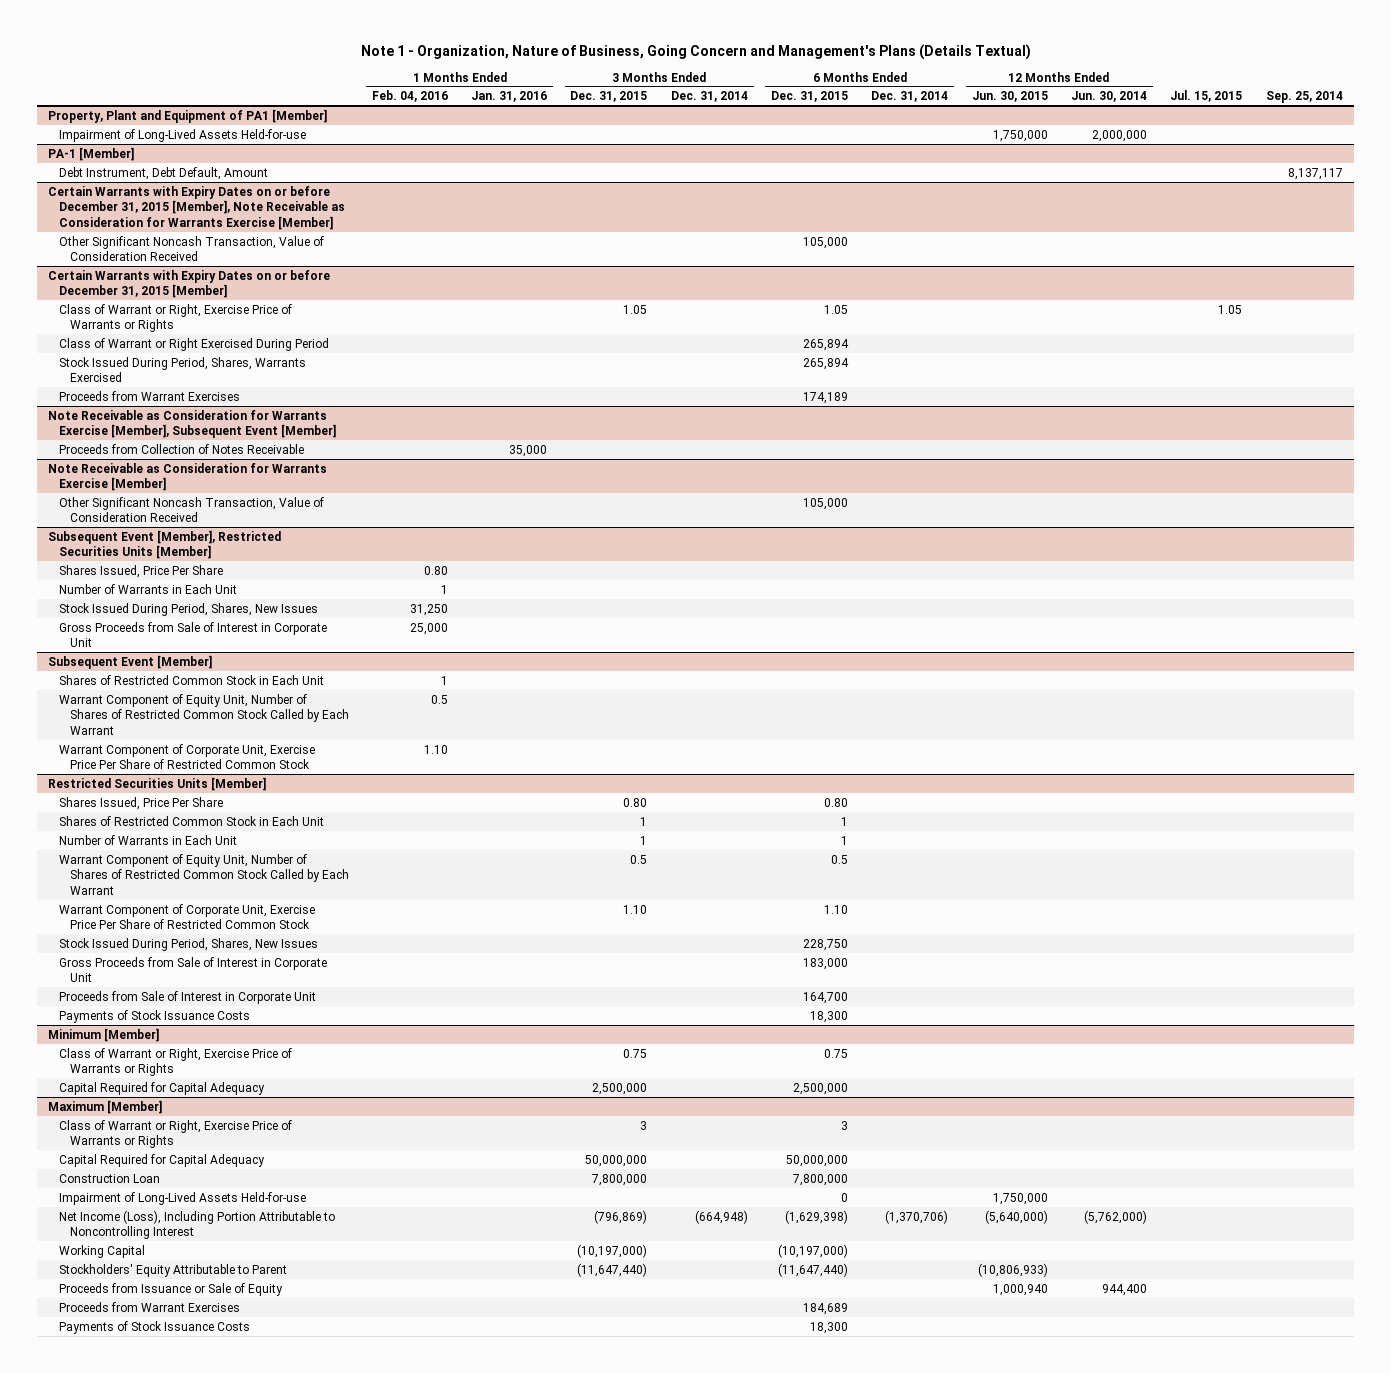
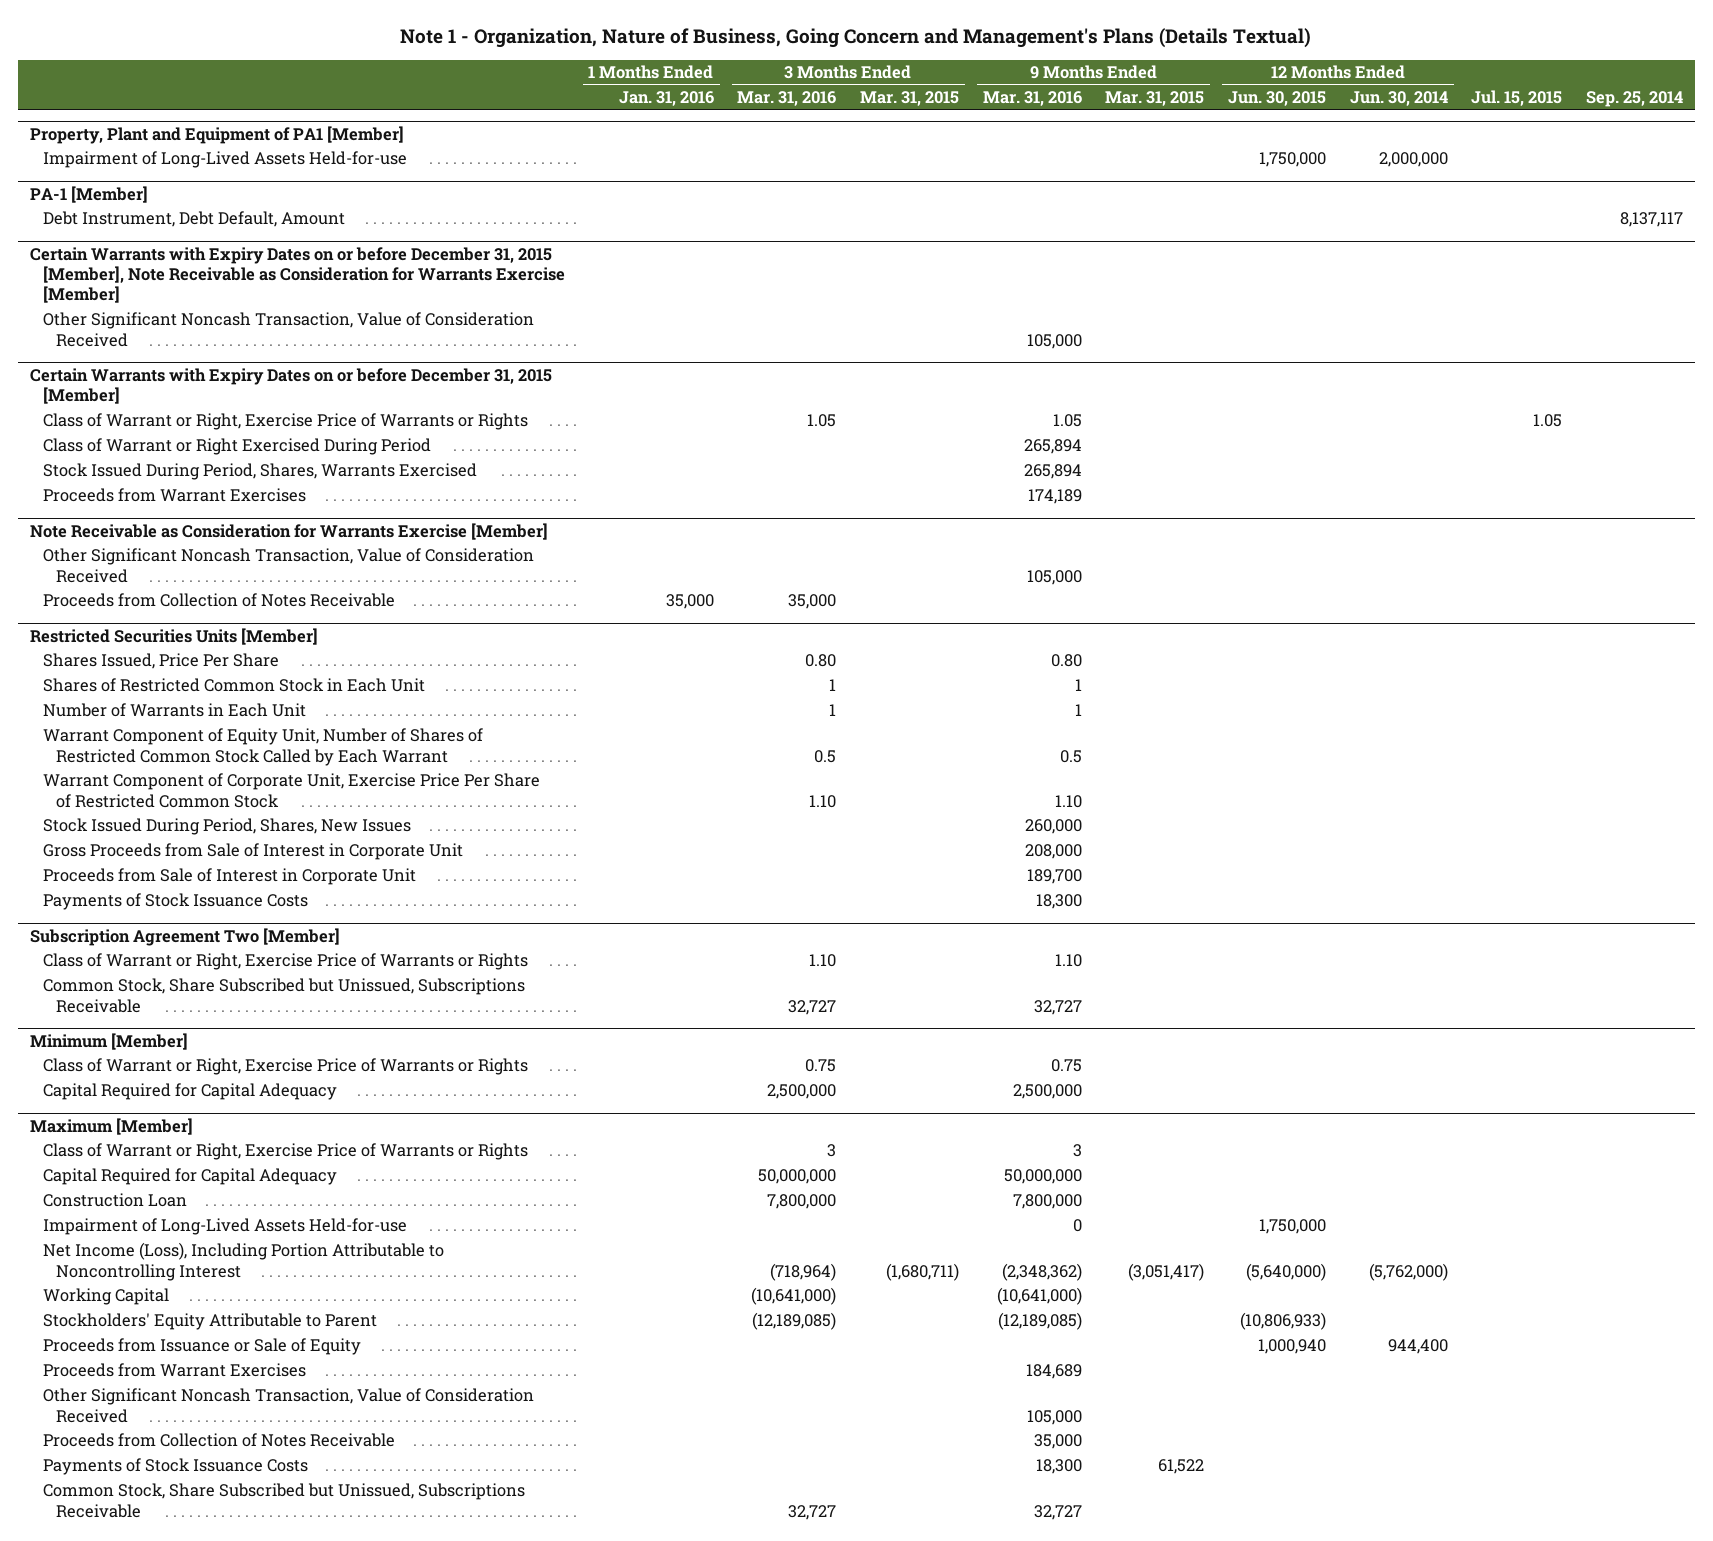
- | 1 Months Ended Feb. 04, 2016 | 1 Months Ended Jan. 31, 2016 | 3 Months Ended Dec. 31, 2015 | 3 Months Ended Dec. 31, 2014 | 6 Months Ended Dec. 31, 2015 | 6 Months Ended Dec. 31, 2014 | 12 Months Ended Jun. 30, 2015 | 12 Months Ended Jun. 30, 2014 | Jul. 15, 2015 | Sep. 25, 2014
+ | 1 Months Ended Jan. 31, 2016 | 3 Months Ended Mar. 31, 2016 | 3 Months Ended Mar. 31, 2015 | 9 Months Ended Mar. 31, 2016 | 9 Months Ended Mar. 31, 2015 | 12 Months Ended Jun. 30, 2015 | 12 Months Ended Jun. 30, 2014 | Jul. 15, 2015 | Sep. 25, 2014
- Note Receivable as Consideration for Warrants Exercise [Member], Subsequent Event [Member]
- Proceeds from Collection of Notes Receivable | | 35,000 | | | | | | | |
- Subsequent Event [Member], Restricted Securities Units [Member]
- Shares Issued, Price Per Share | 0.80 | | | | | | | | |
- Number of Warrants in Each Unit | 1 | | | | | | | | |
- Stock Issued During Period, Shares, New Issues | 31,250 | | | | | | | | |
- Gross Proceeds from Sale of Interest in Corporate Unit | 25,000 | | | | | | | | |
- Subsequent Event [Member]
- Shares of Restricted Common Stock in Each Unit | 1 | | | | | | | | |
- Warrant Component of Equity Unit, Number of Shares of Restricted Common Stock Called by Each Warrant | 0.5 | | | | | | | | |
- Warrant Component of Corporate Unit, Exercise Price Per Share of Restricted Common Stock | 1.10 | | | | | | | | |
@ Note Receivable as Consideration for Warrants Exercise [Member]
+ Proceeds from Collection of Notes Receivable | 35,000 | 35,000 | | | | | | |
+ Subscription Agreement Two [Member]
+ Class of Warrant or Right, Exercise Price of Warrants or Rights | | 1.10 | | 1.10 | | | | |
+ Common Stock, Share Subscribed but Unissued, Subscriptions Receivable | | 32,727 | | 32,727 | | | | |
@ Maximum [Member]
+ Other Significant Noncash Transaction, Value of Consideration Received | | | | 105,000 | | | | |
+ Proceeds from Collection of Notes Receivable | | | | 35,000 | | | | |
+ Common Stock, Share Subscribed but Unissued, Subscriptions Receivable | | 32,727 | | 32,727 | | | | |

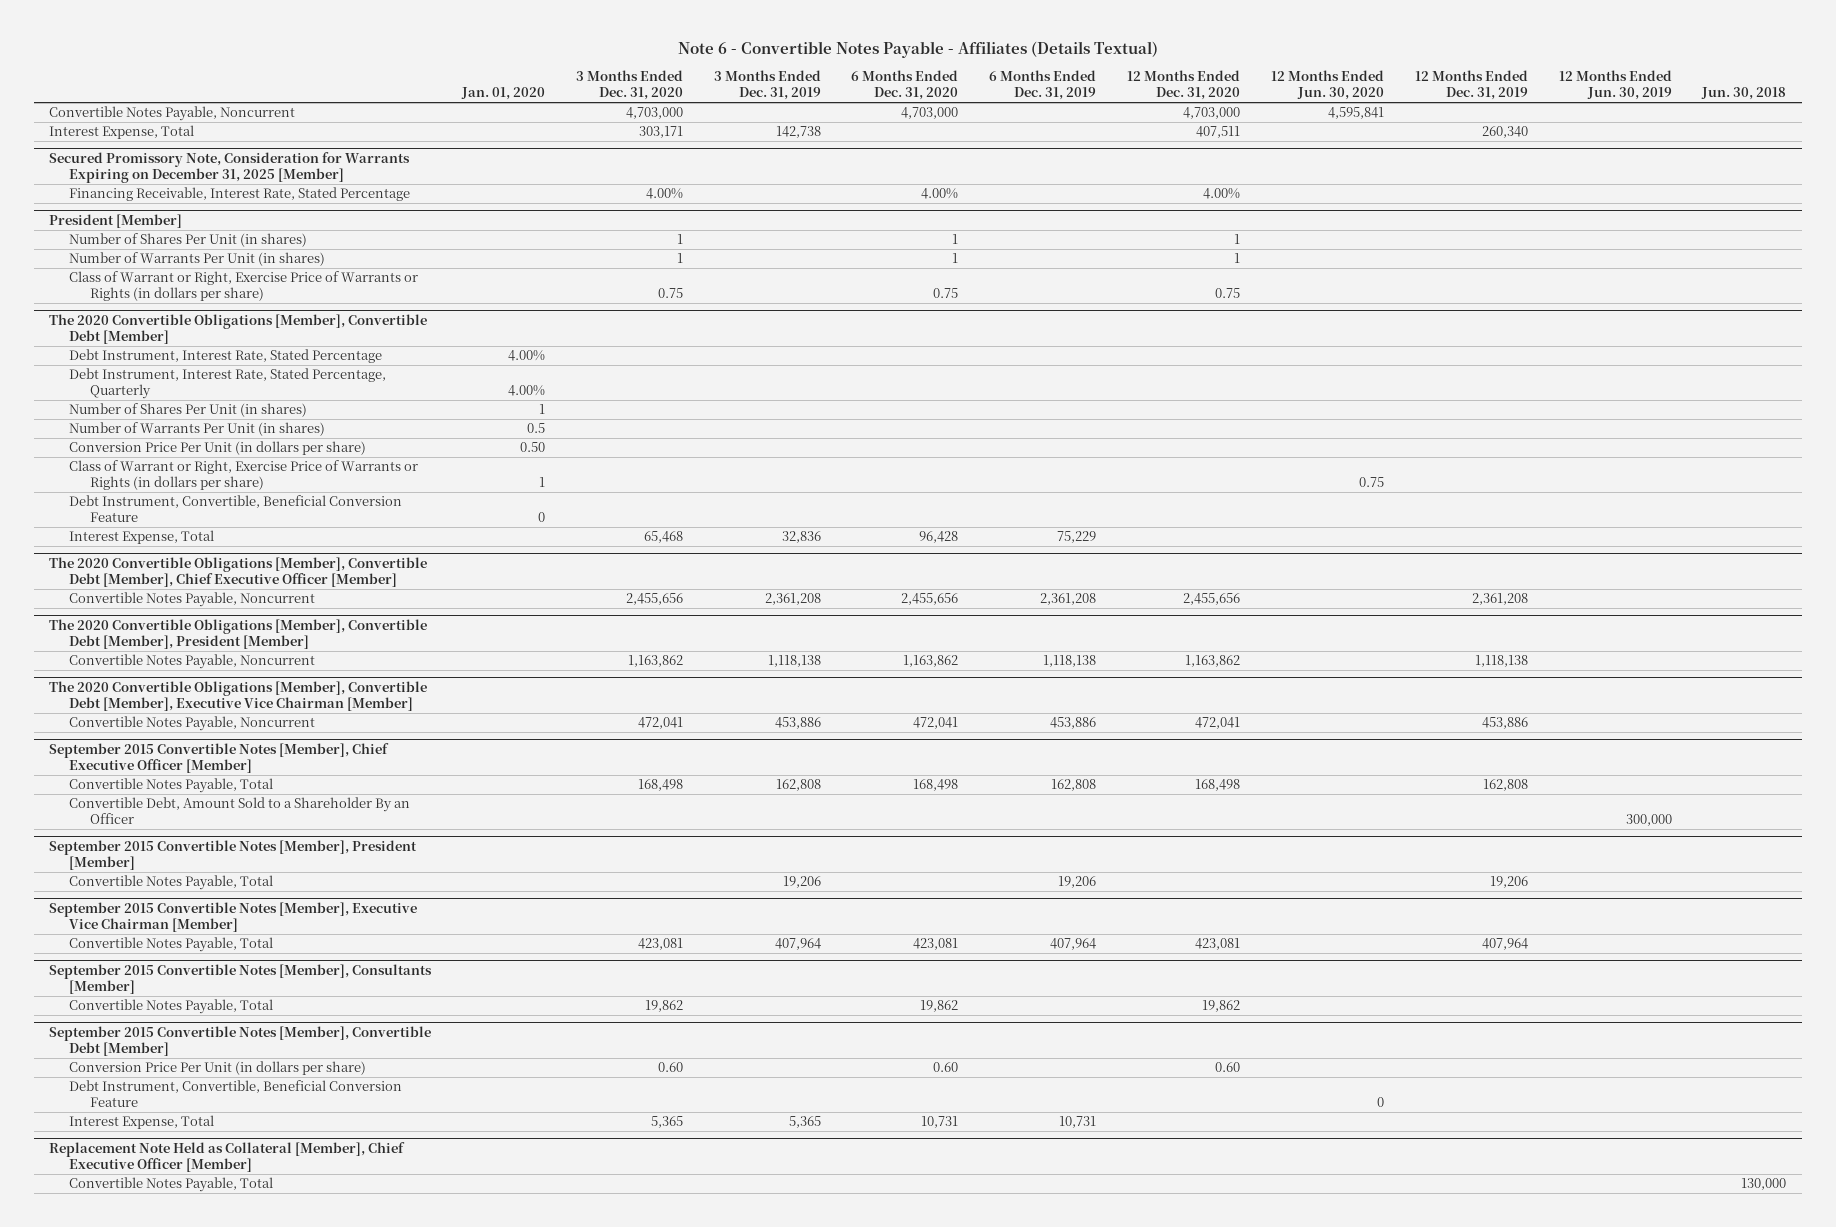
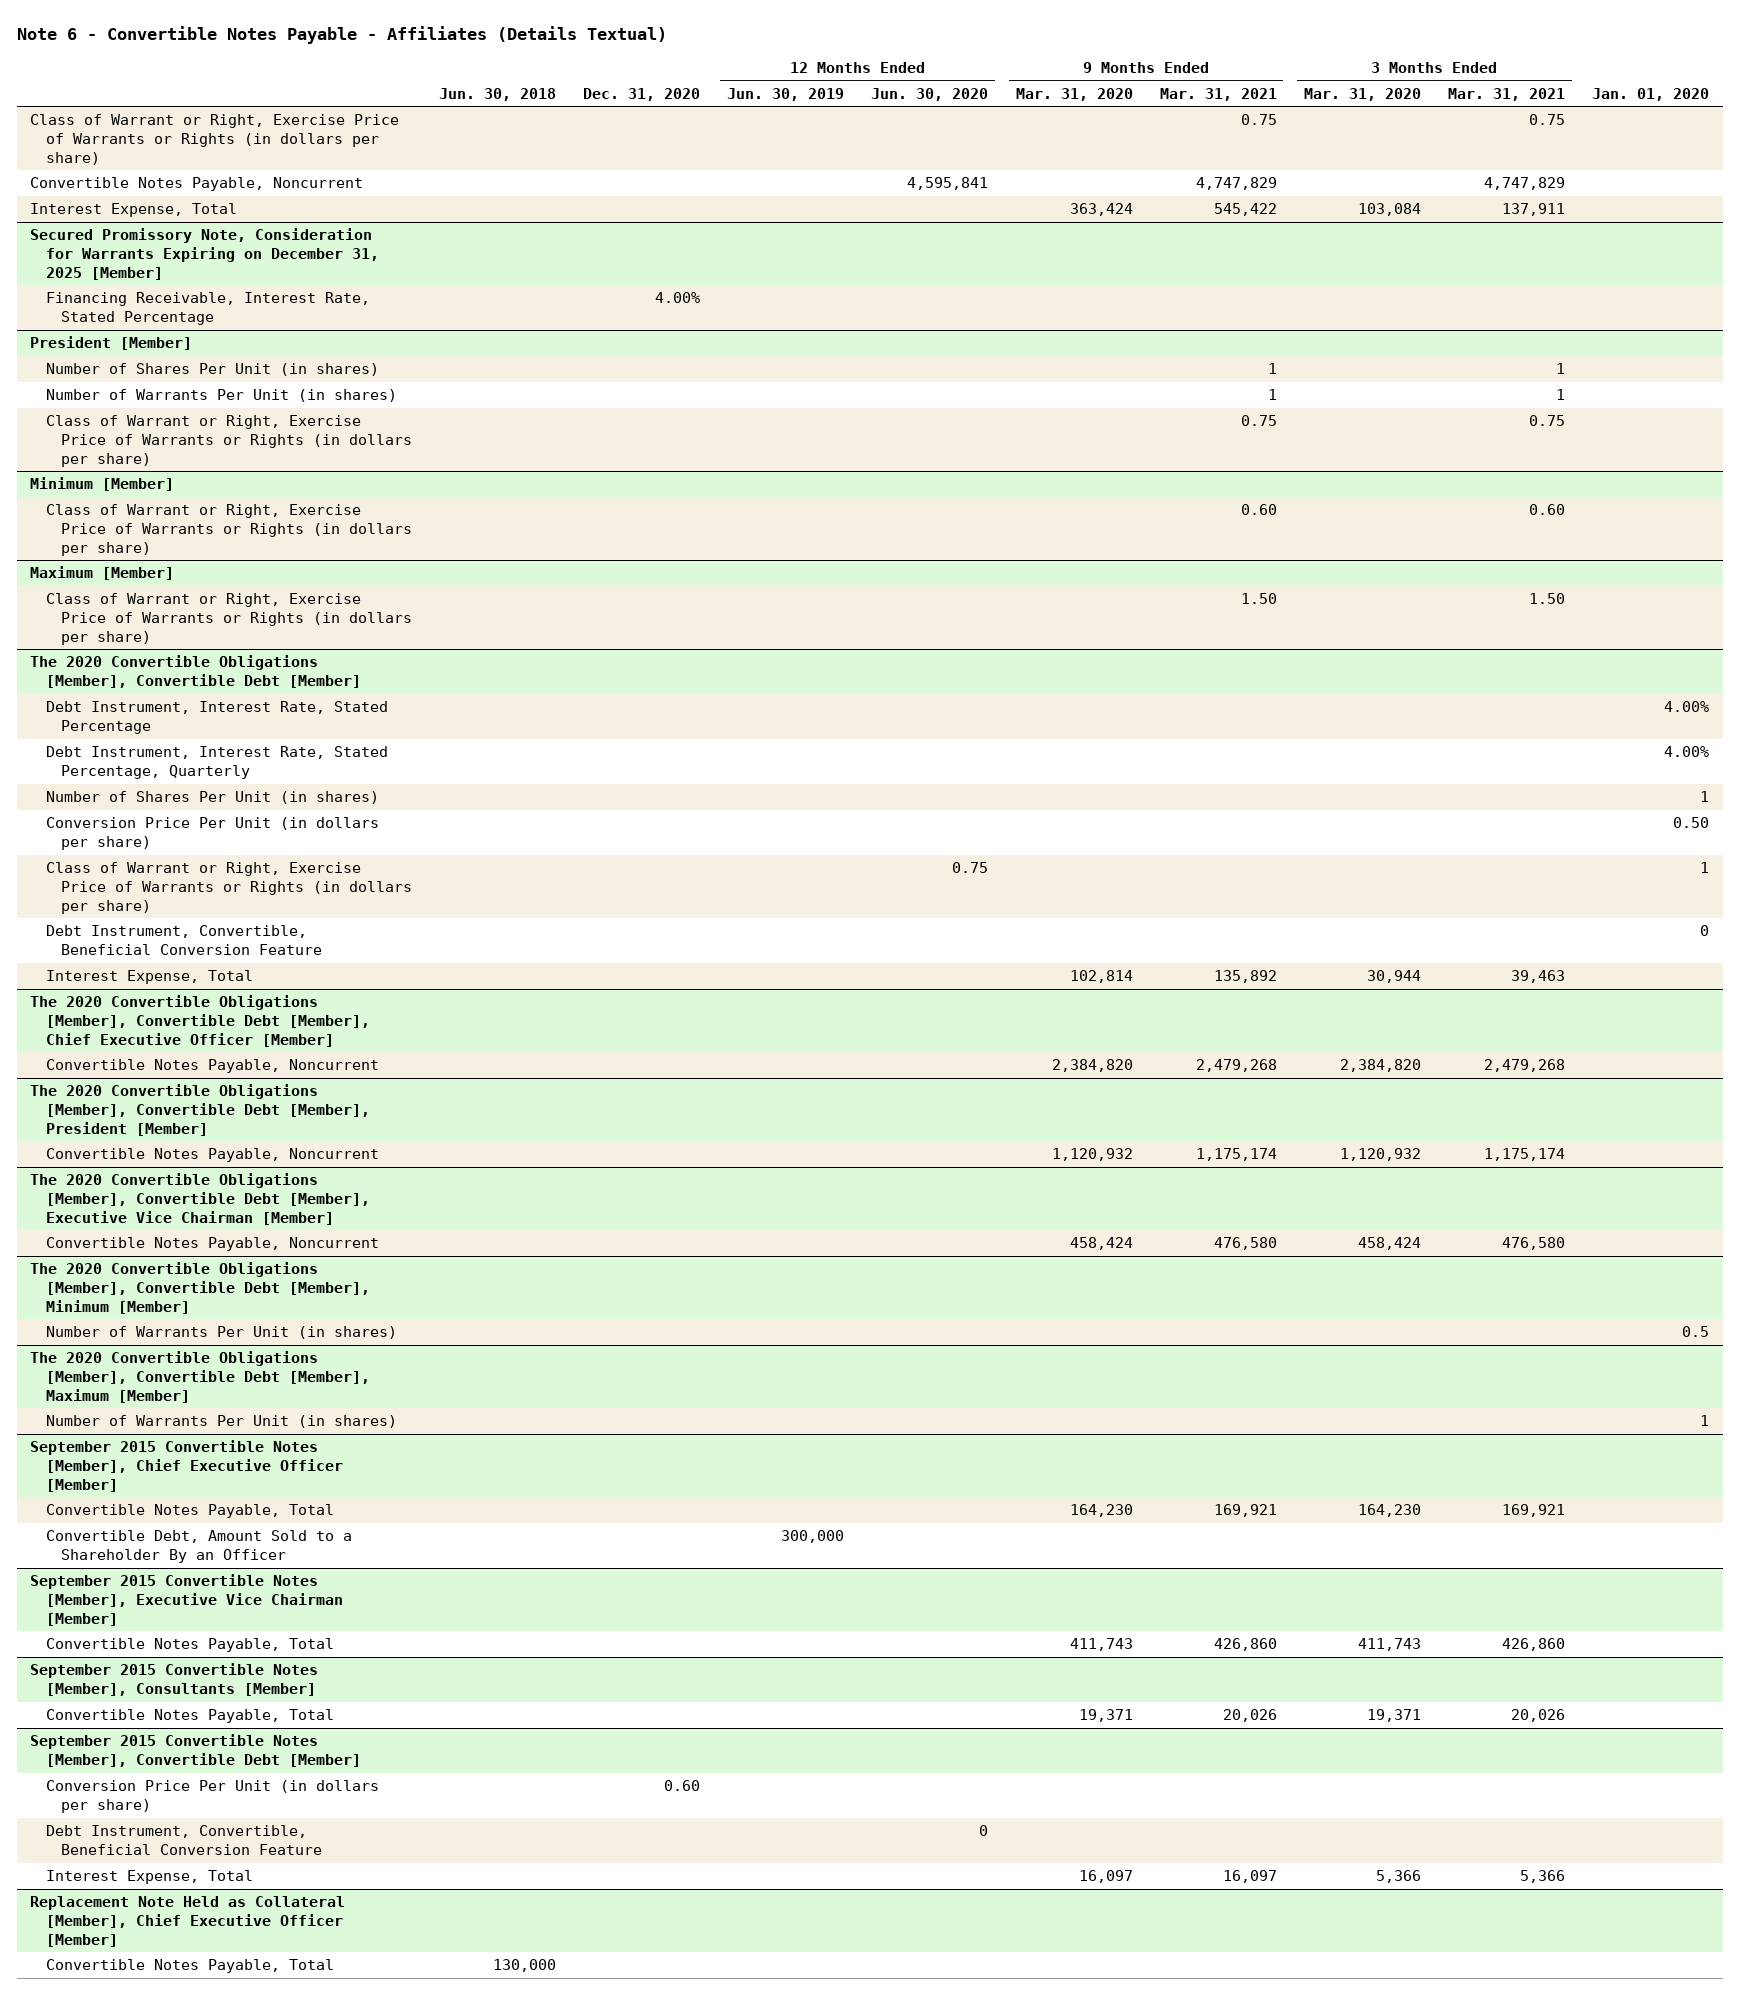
- | Jan. 01, 2020 | 3 Months Ended Dec. 31, 2020 | 3 Months Ended Dec. 31, 2019 | 6 Months Ended Dec. 31, 2020 | 6 Months Ended Dec. 31, 2019 | 12 Months Ended Dec. 31, 2020 | 12 Months Ended Jun. 30, 2020 | 12 Months Ended Dec. 31, 2019 | 12 Months Ended Jun. 30, 2019 | Jun. 30, 2018
+ | Jun. 30, 2018 | Dec. 31, 2020 | 12 Months Ended Jun. 30, 2019 | 12 Months Ended Jun. 30, 2020 | 9 Months Ended Mar. 31, 2020 | 9 Months Ended Mar. 31, 2021 | 3 Months Ended Mar. 31, 2020 | 3 Months Ended Mar. 31, 2021 | Jan. 01, 2020
+ Class of Warrant or Right, Exercise Price of Warrants or Rights (in dollars per share) | | | | | | 0.75 | | 0.75 |
+ Minimum [Member]
+ Class of Warrant or Right, Exercise Price of Warrants or Rights (in dollars per share) | | | | | | 0.60 | | 0.60 |
+ Maximum [Member]
+ Class of Warrant or Right, Exercise Price of Warrants or Rights (in dollars per share) | | | | | | 1.50 | | 1.50 |
@ The 2020 Convertible Obligations [Member], Convertible Debt [Member]
- Number of Warrants Per Unit (in shares) | 0.5 | | | | | | | | |
+ The 2020 Convertible Obligations [Member], Convertible Debt [Member], Minimum [Member]
+ Number of Warrants Per Unit (in shares) | | | | | | | | | 0.5
+ The 2020 Convertible Obligations [Member], Convertible Debt [Member], Maximum [Member]
+ Number of Warrants Per Unit (in shares) | | | | | | | | | 1
- September 2015 Convertible Notes [Member], President [Member]
- Convertible Notes Payable, Total | | | 19,206 | | 19,206 | | | 19,206 | |

